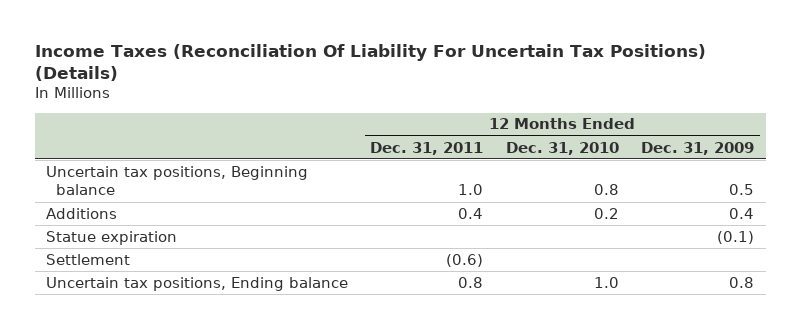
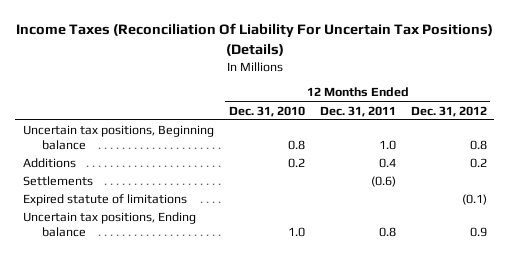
- | 12 Months Ended Dec. 31, 2011 | 12 Months Ended Dec. 31, 2010 | 12 Months Ended Dec. 31, 2009
+ | 12 Months Ended Dec. 31, 2010 | 12 Months Ended Dec. 31, 2011 | 12 Months Ended Dec. 31, 2012
- Statue expiration | | | (0.1)
- Settlement | (0.6) | |
+ Settlements | | (0.6) |
+ Expired statute of limitations | | | (0.1)

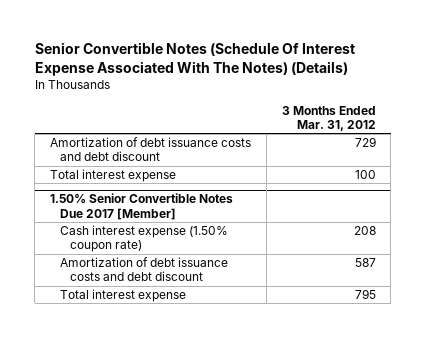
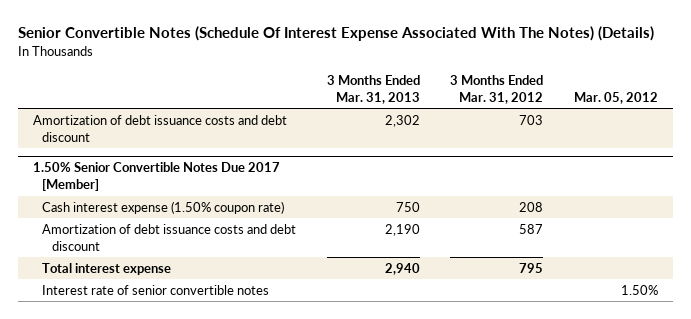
- | 3 Months Ended Mar. 31, 2012
+ | 3 Months Ended Mar. 31, 2013 | 3 Months Ended Mar. 31, 2012 | Mar. 05, 2012
- Amortization of debt issuance costs and debt discount | 729
- Total interest expense | 100
+ Amortization of debt issuance costs and debt discount | 2,302 | 703 |
@ 1.50% Senior Convertible Notes Due 2017 [Member]
+ Interest rate of senior convertible notes | | | 1.50%

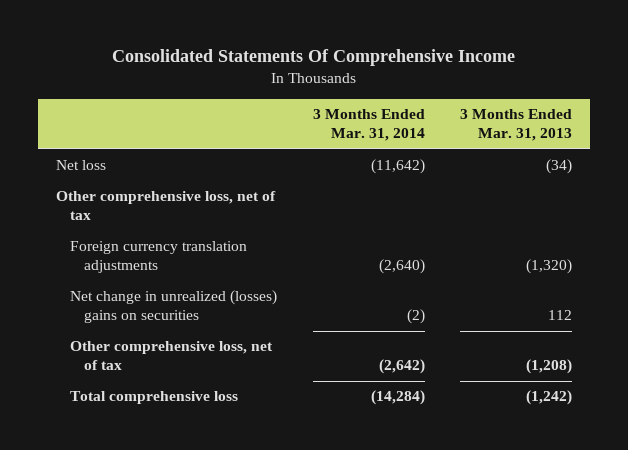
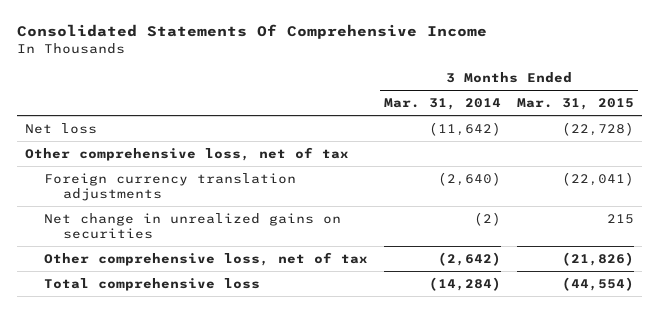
- | 3 Months Ended Mar. 31, 2014 | 3 Months Ended Mar. 31, 2013
+ | 3 Months Ended Mar. 31, 2014 | 3 Months Ended Mar. 31, 2015
- Net change in unrealized (losses) gains on securities | (2) | 112
+ Net change in unrealized gains on securities | (2) | 215

